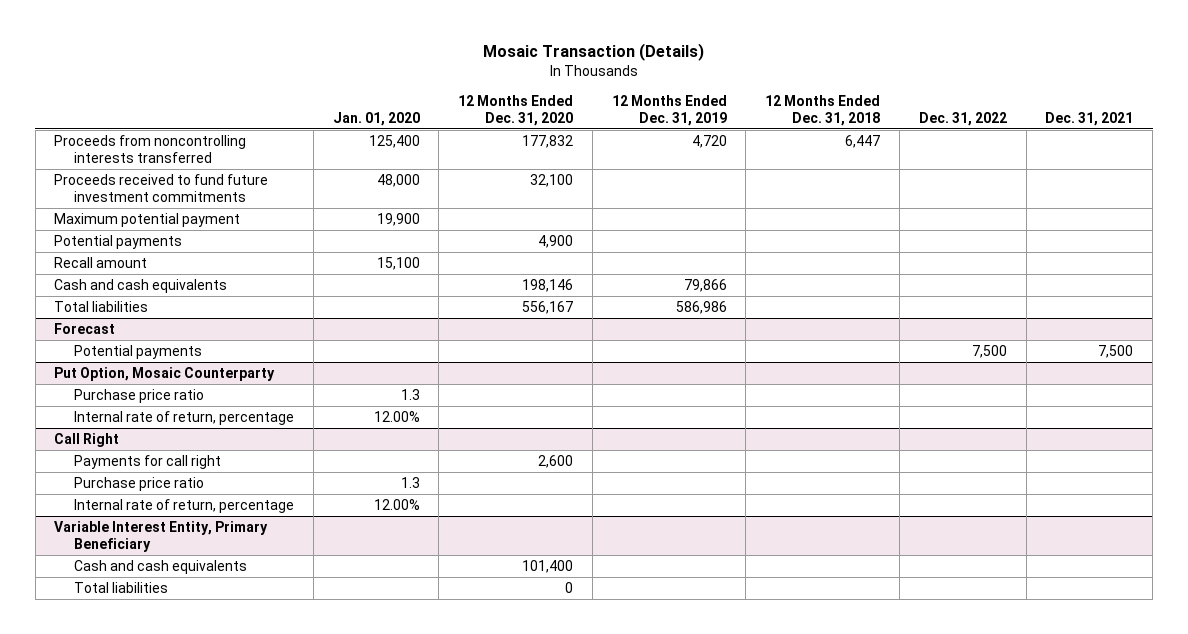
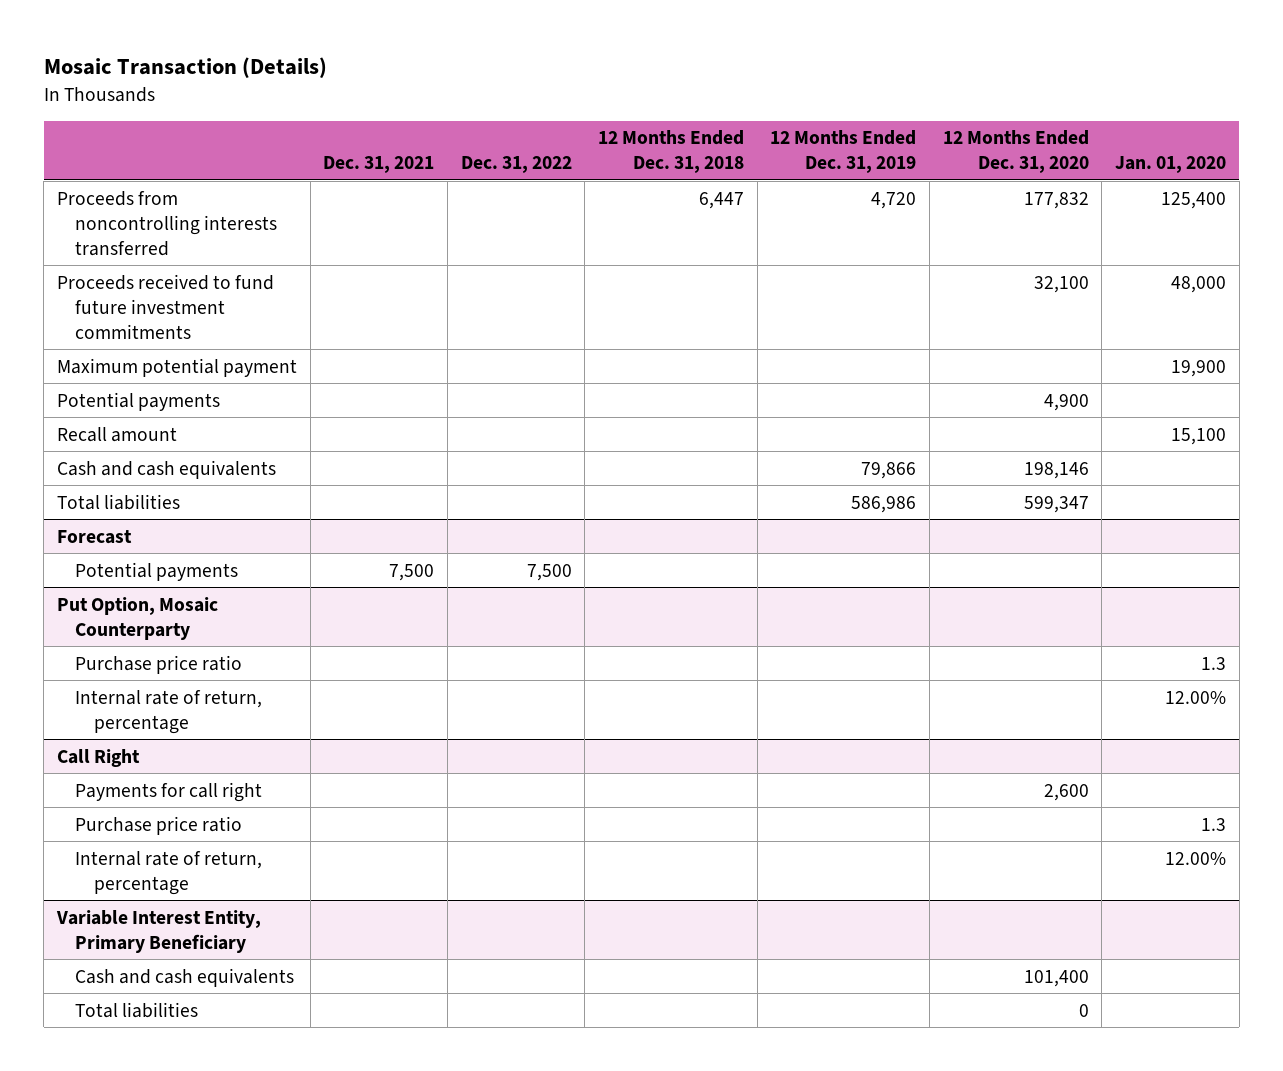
- | Jan. 01, 2020 | 12 Months Ended Dec. 31, 2020 | 12 Months Ended Dec. 31, 2019 | 12 Months Ended Dec. 31, 2018 | Dec. 31, 2022 | Dec. 31, 2021
+ | Dec. 31, 2021 | Dec. 31, 2022 | 12 Months Ended Dec. 31, 2018 | 12 Months Ended Dec. 31, 2019 | 12 Months Ended Dec. 31, 2020 | Jan. 01, 2020
- Total liabilities | | 556,167 | 586,986 | | |
+ Total liabilities | | | | 586,986 | 599,347 |

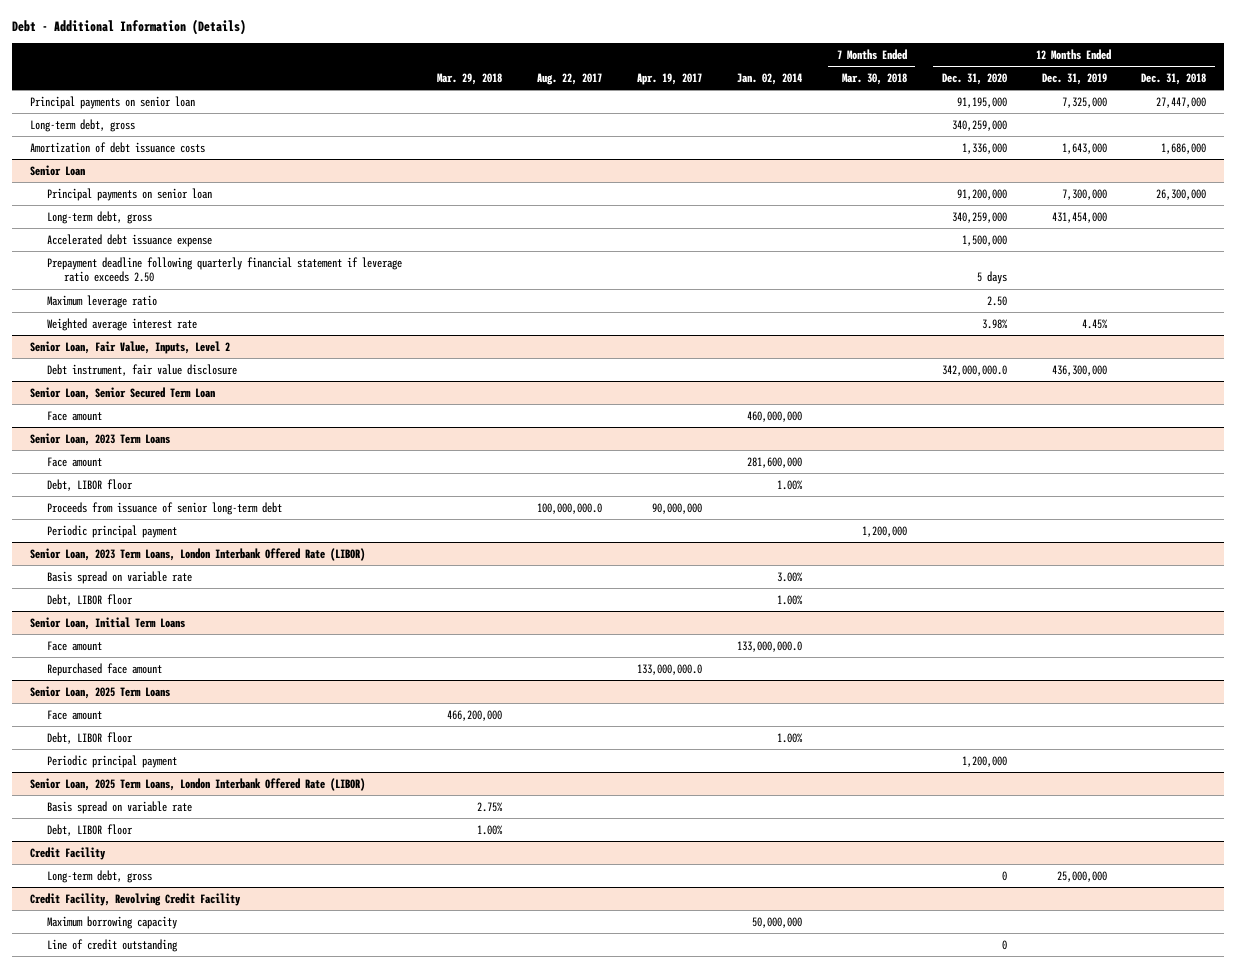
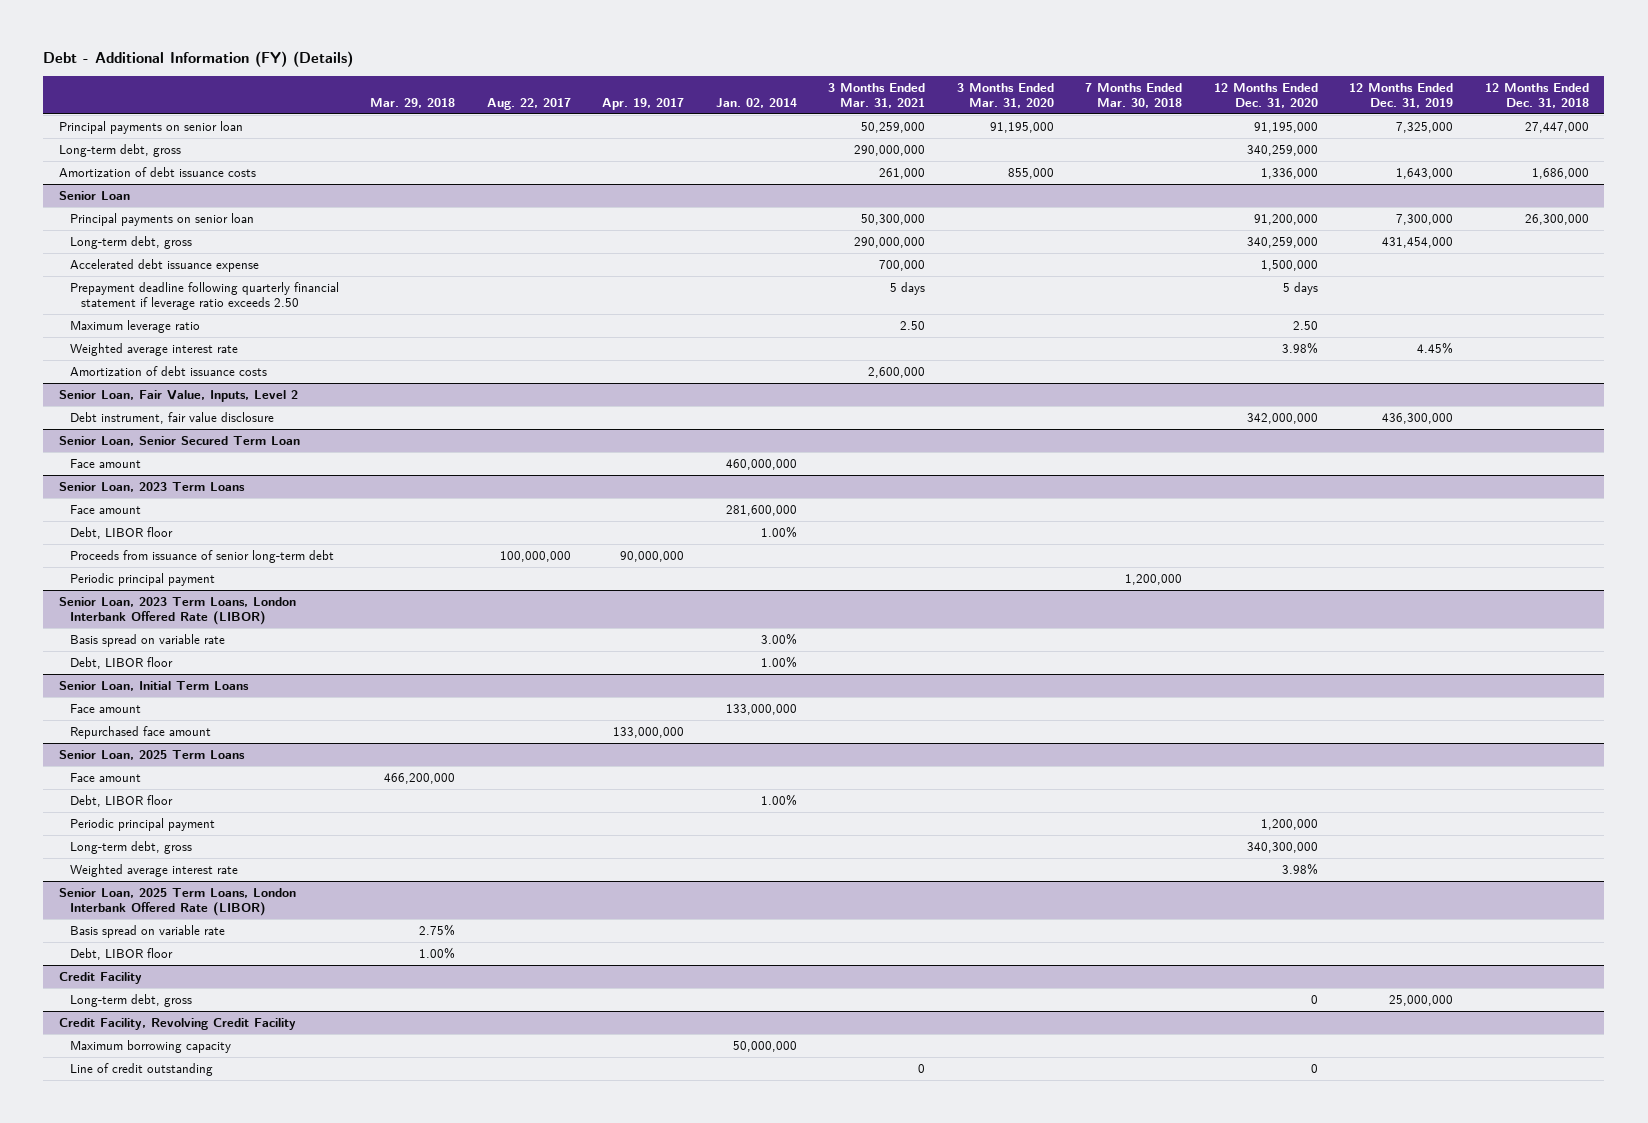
- Debt - Additional Information (Details)
+ Debt - Additional Information (FY) (Details)
- | Mar. 29, 2018 | Aug. 22, 2017 | Apr. 19, 2017 | Jan. 02, 2014 | 7 Months Ended Mar. 30, 2018 | 12 Months Ended Dec. 31, 2020 | 12 Months Ended Dec. 31, 2019 | 12 Months Ended Dec. 31, 2018
+ | Mar. 29, 2018 | Aug. 22, 2017 | Apr. 19, 2017 | Jan. 02, 2014 | 3 Months Ended Mar. 31, 2021 | 3 Months Ended Mar. 31, 2020 | 7 Months Ended Mar. 30, 2018 | 12 Months Ended Dec. 31, 2020 | 12 Months Ended Dec. 31, 2019 | 12 Months Ended Dec. 31, 2018
@ Senior Loan
+ Amortization of debt issuance costs | | | | | 2,600,000 | | | | |
@ Senior Loan, Fair Value, Inputs, Level 2
- Debt instrument, fair value disclosure | | | | | | 342,000,000.0 | 436,300,000 |
+ Debt instrument, fair value disclosure | | | | | | | | 342,000,000 | 436,300,000 |
@ Senior Loan, 2023 Term Loans
- Proceeds from issuance of senior long-term debt | | 100,000,000.0 | 90,000,000 | | | | |
+ Proceeds from issuance of senior long-term debt | | 100,000,000 | 90,000,000 | | | | | | |
@ Senior Loan, Initial Term Loans
- Face amount | | | | 133,000,000.0 | | | |
- Repurchased face amount | | | 133,000,000.0 | | | | |
+ Face amount | | | | 133,000,000 | | | | | |
+ Repurchased face amount | | | 133,000,000 | | | | | | |
@ Senior Loan, 2025 Term Loans
+ Long-term debt, gross | | | | | | | | 340,300,000 | |
+ Weighted average interest rate | | | | | | | | 3.98% | |

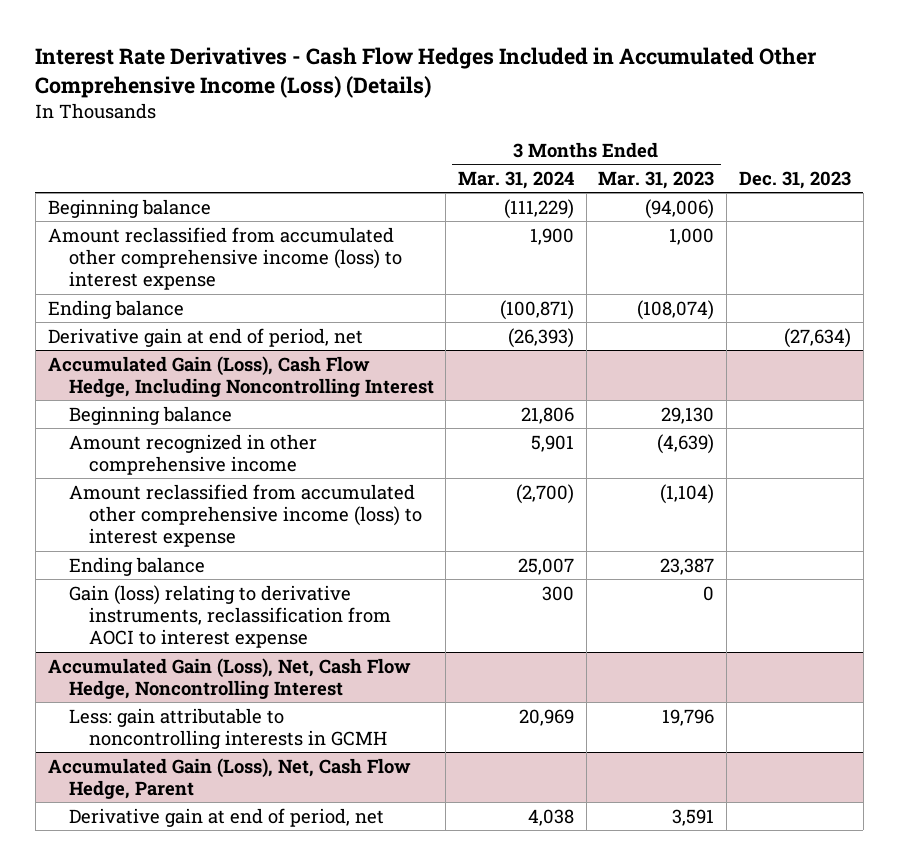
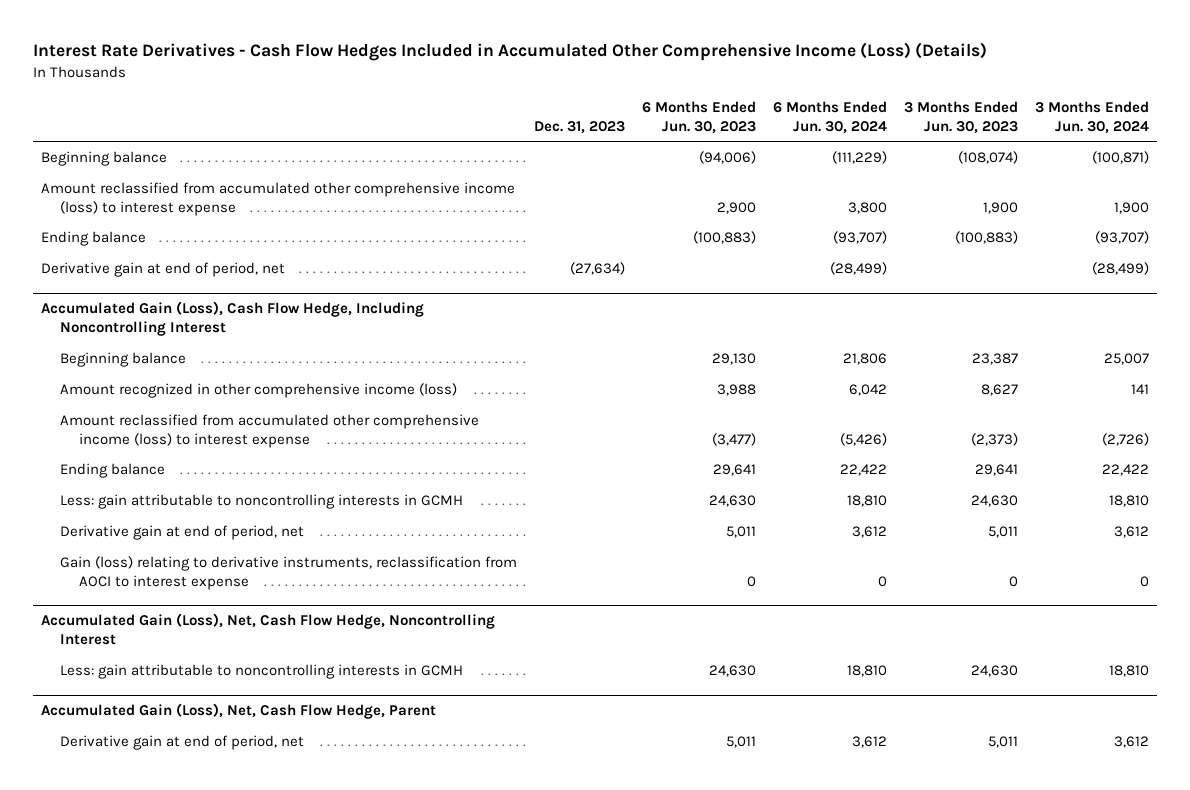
- | 3 Months Ended Mar. 31, 2024 | 3 Months Ended Mar. 31, 2023 | Dec. 31, 2023
+ | Dec. 31, 2023 | 6 Months Ended Jun. 30, 2023 | 6 Months Ended Jun. 30, 2024 | 3 Months Ended Jun. 30, 2023 | 3 Months Ended Jun. 30, 2024
@ Accumulated Gain (Loss), Cash Flow Hedge, Including Noncontrolling Interest
- Amount recognized in other comprehensive income | 5,901 | (4,639) |
+ Amount recognized in other comprehensive income (loss) | | 3,988 | 6,042 | 8,627 | 141
+ Less: gain attributable to noncontrolling interests in GCMH | | 24,630 | 18,810 | 24,630 | 18,810
+ Derivative gain at end of period, net | | 5,011 | 3,612 | 5,011 | 3,612

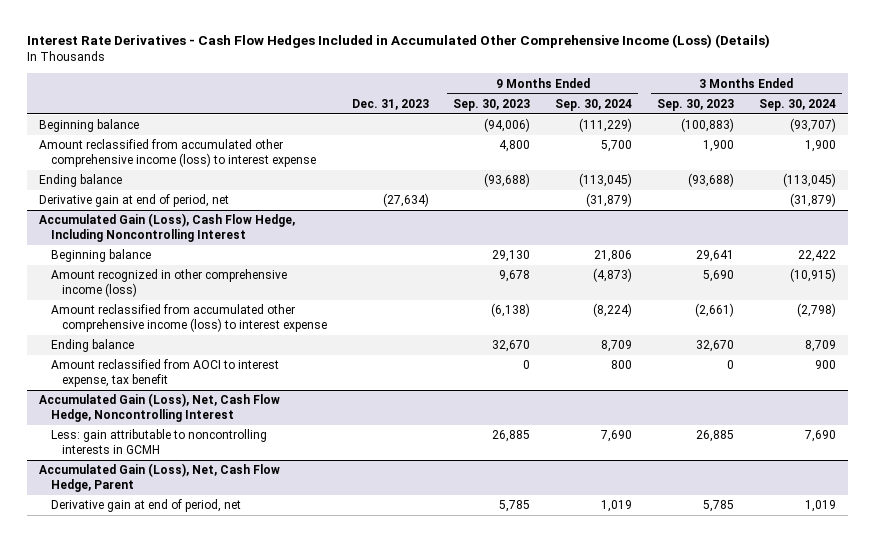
- | Dec. 31, 2023 | 6 Months Ended Jun. 30, 2023 | 6 Months Ended Jun. 30, 2024 | 3 Months Ended Jun. 30, 2023 | 3 Months Ended Jun. 30, 2024
+ | Dec. 31, 2023 | 9 Months Ended Sep. 30, 2023 | 9 Months Ended Sep. 30, 2024 | 3 Months Ended Sep. 30, 2023 | 3 Months Ended Sep. 30, 2024
@ Accumulated Gain (Loss), Cash Flow Hedge, Including Noncontrolling Interest
- Less: gain attributable to noncontrolling interests in GCMH | | 24,630 | 18,810 | 24,630 | 18,810
- Derivative gain at end of period, net | | 5,011 | 3,612 | 5,011 | 3,612
- Gain (loss) relating to derivative instruments, reclassification from AOCI to interest expense | | 0 | 0 | 0 | 0
+ Amount reclassified from AOCI to interest expense, tax benefit | | 0 | 800 | 0 | 900

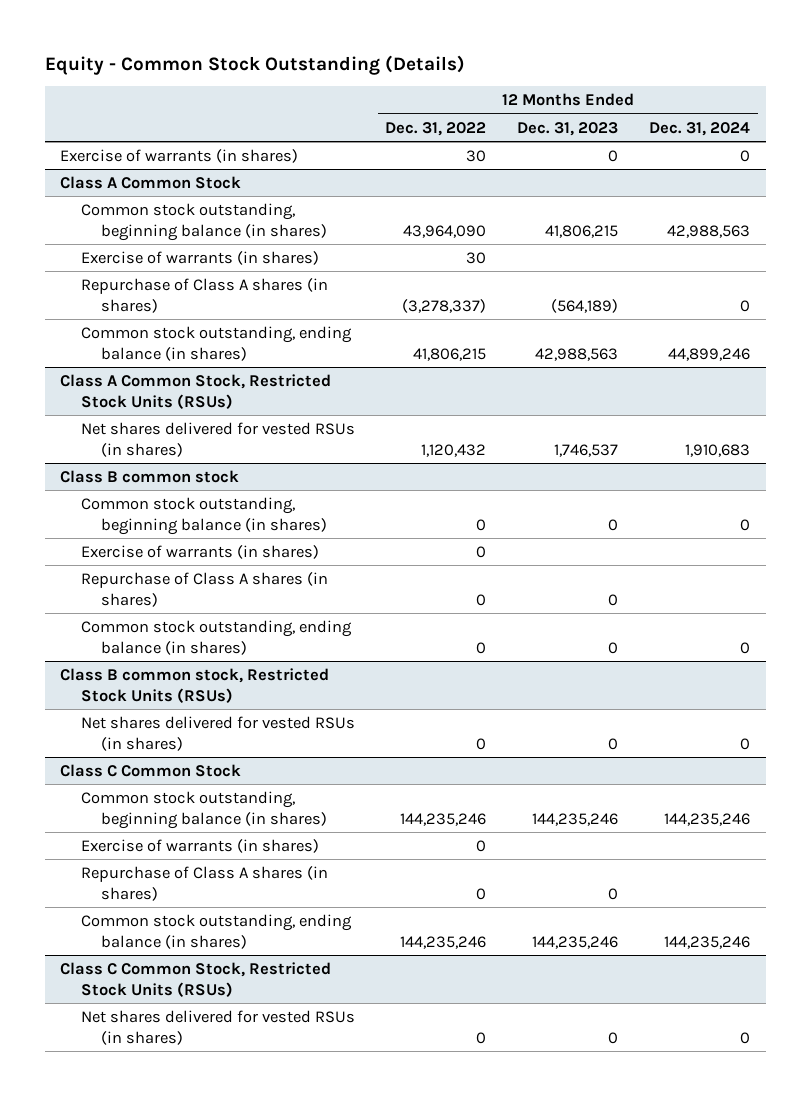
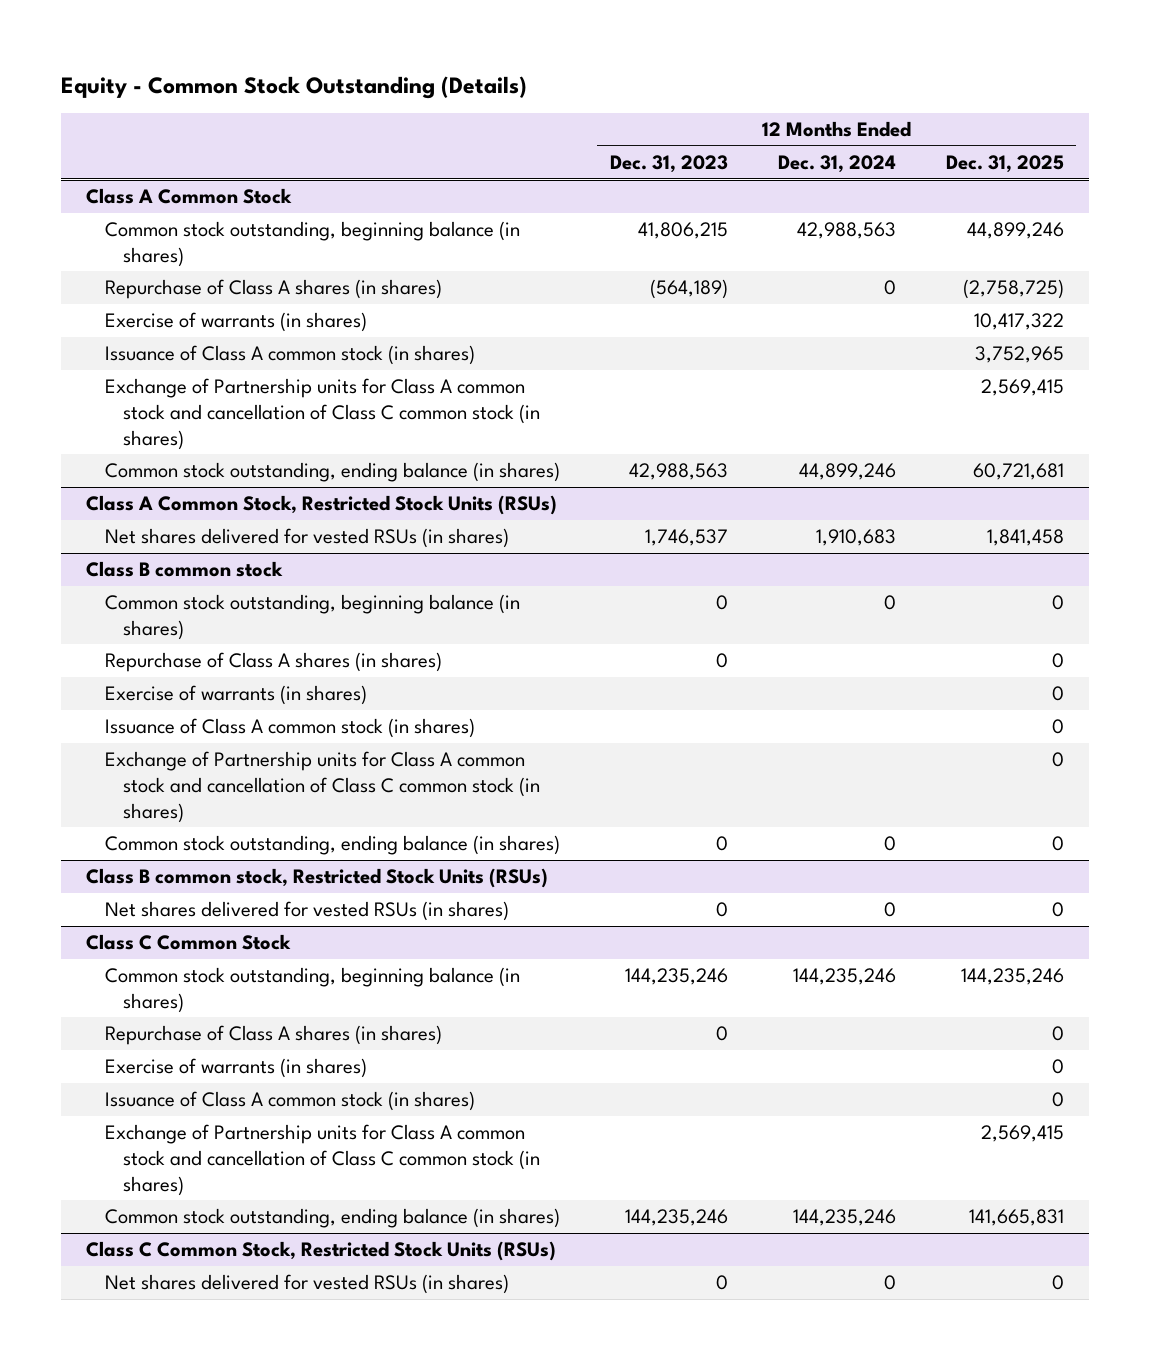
- | 12 Months Ended Dec. 31, 2022 | 12 Months Ended Dec. 31, 2023 | 12 Months Ended Dec. 31, 2024
+ | 12 Months Ended Dec. 31, 2023 | 12 Months Ended Dec. 31, 2024 | 12 Months Ended Dec. 31, 2025
- Exercise of warrants (in shares) | 30 | 0 | 0
@ Class A Common Stock
moved down: Exercise of warrants (in shares) | | | 10,417,322
+ Issuance of Class A common stock (in shares) | | | 3,752,965
+ Exchange of Partnership units for Class A common stock and cancellation of Class C common stock (in shares) | | | 2,569,415
@ Class B common stock
moved down: Exercise of warrants (in shares) | | | 0
+ Issuance of Class A common stock (in shares) | | | 0
+ Exchange of Partnership units for Class A common stock and cancellation of Class C common stock (in shares) | | | 0
@ Class C Common Stock
moved down: Exercise of warrants (in shares) | | | 0
+ Issuance of Class A common stock (in shares) | | | 0
+ Exchange of Partnership units for Class A common stock and cancellation of Class C common stock (in shares) | | | 2,569,415

